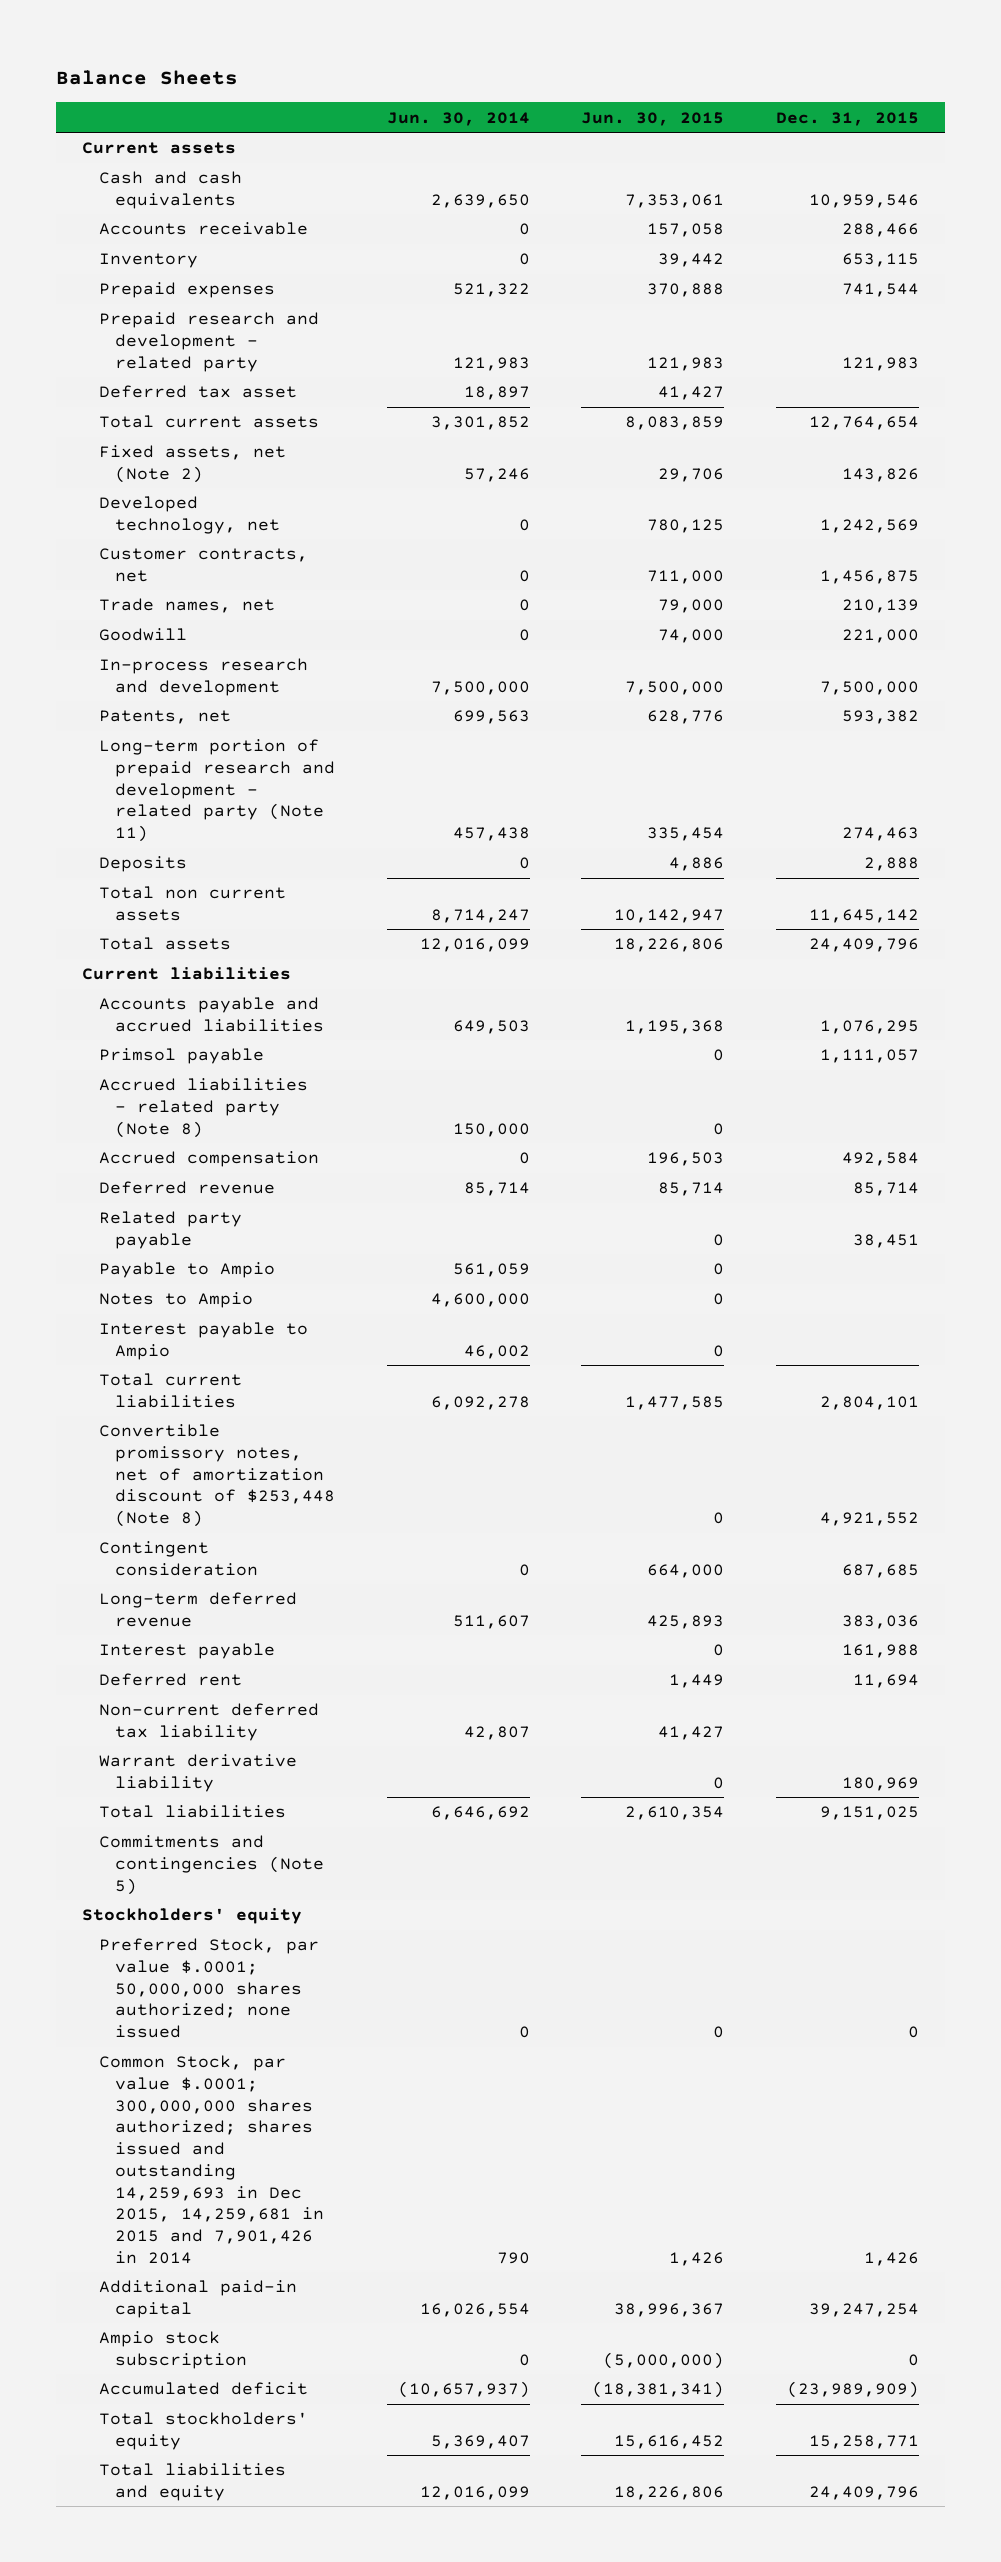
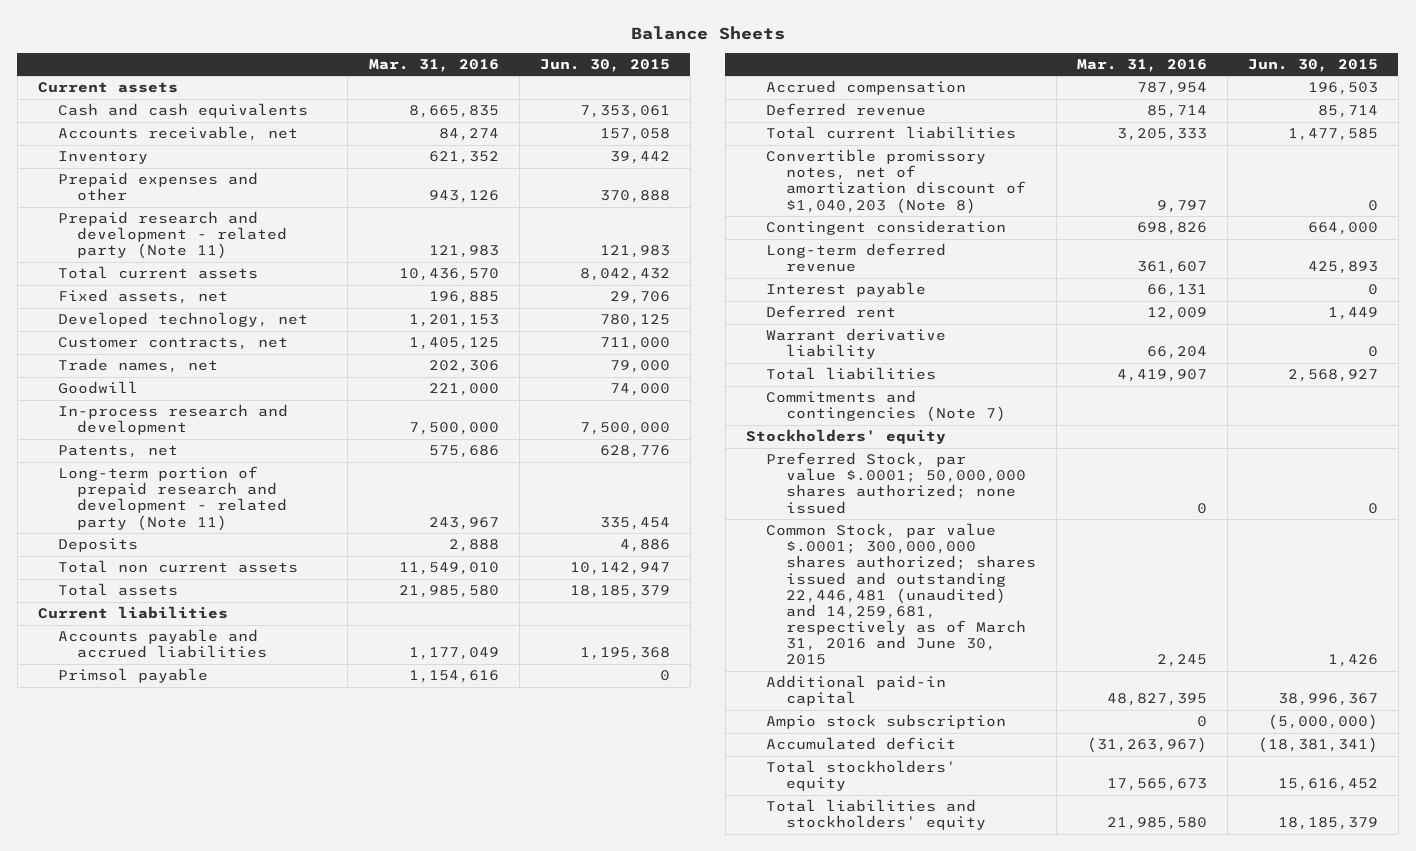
- | Jun. 30, 2014 | Jun. 30, 2015 | Dec. 31, 2015
+ | Mar. 31, 2016 | Jun. 30, 2015
- Accounts receivable | 0 | 157,058 | 288,466
+ Accounts receivable, net | 84,274 | 157,058
- Prepaid expenses | 521,322 | 370,888 | 741,544
- Prepaid research and development - related party | 121,983 | 121,983 | 121,983
- Deferred tax asset | 18,897 | 41,427 |
- Total current assets | 3,301,852 | 8,083,859 | 12,764,654
- Fixed assets, net (Note 2) | 57,246 | 29,706 | 143,826
+ Prepaid expenses and other | 943,126 | 370,888
+ Prepaid research and development - related party (Note 11) | 121,983 | 121,983
+ Total current assets | 10,436,570 | 8,042,432
+ Fixed assets, net | 196,885 | 29,706
- Total assets | 12,016,099 | 18,226,806 | 24,409,796
+ Total assets | 21,985,580 | 18,185,379
- Accrued liabilities - related party (Note 8) | 150,000 | 0 |
- Related party payable | | 0 | 38,451
- Payable to Ampio | 561,059 | 0 |
- Notes to Ampio | 4,600,000 | 0 |
- Interest payable to Ampio | 46,002 | 0 |
- Convertible promissory notes, net of amortization discount of $253,448 (Note 8) | | 0 | 4,921,552
+ Convertible promissory notes, net of amortization discount of $1,040,203 (Note 8) | 9,797 | 0
- Non-current deferred tax liability | 42,807 | 41,427 |
- Total liabilities | 6,646,692 | 2,610,354 | 9,151,025
- Commitments and contingencies (Note 5)
+ Total liabilities | 4,419,907 | 2,568,927
+ Commitments and contingencies (Note 7)
- Common Stock, par value $.0001; 300,000,000 shares authorized; shares issued and outstanding 14,259,693 in Dec 2015, 14,259,681 in 2015 and 7,901,426 in 2014 | 790 | 1,426 | 1,426
+ Common Stock, par value $.0001; 300,000,000 shares authorized; shares issued and outstanding 22,446,481 (unaudited) and 14,259,681, respectively as of March 31, 2016 and June 30, 2015 | 2,245 | 1,426
- Total liabilities and equity | 12,016,099 | 18,226,806 | 24,409,796
+ Total liabilities and stockholders' equity | 21,985,580 | 18,185,379

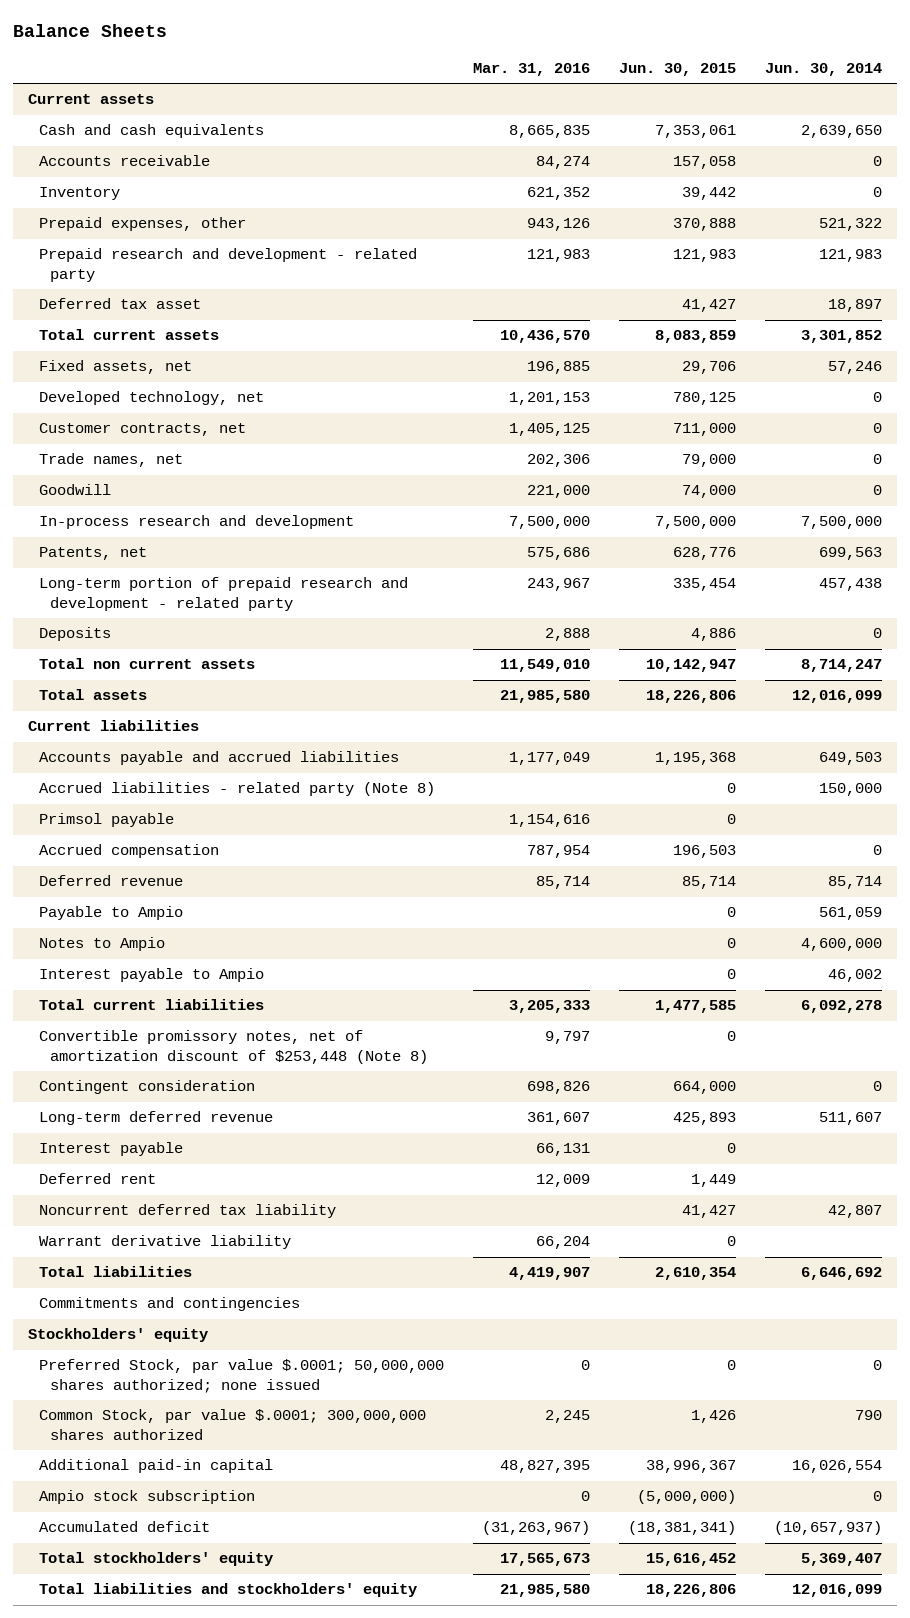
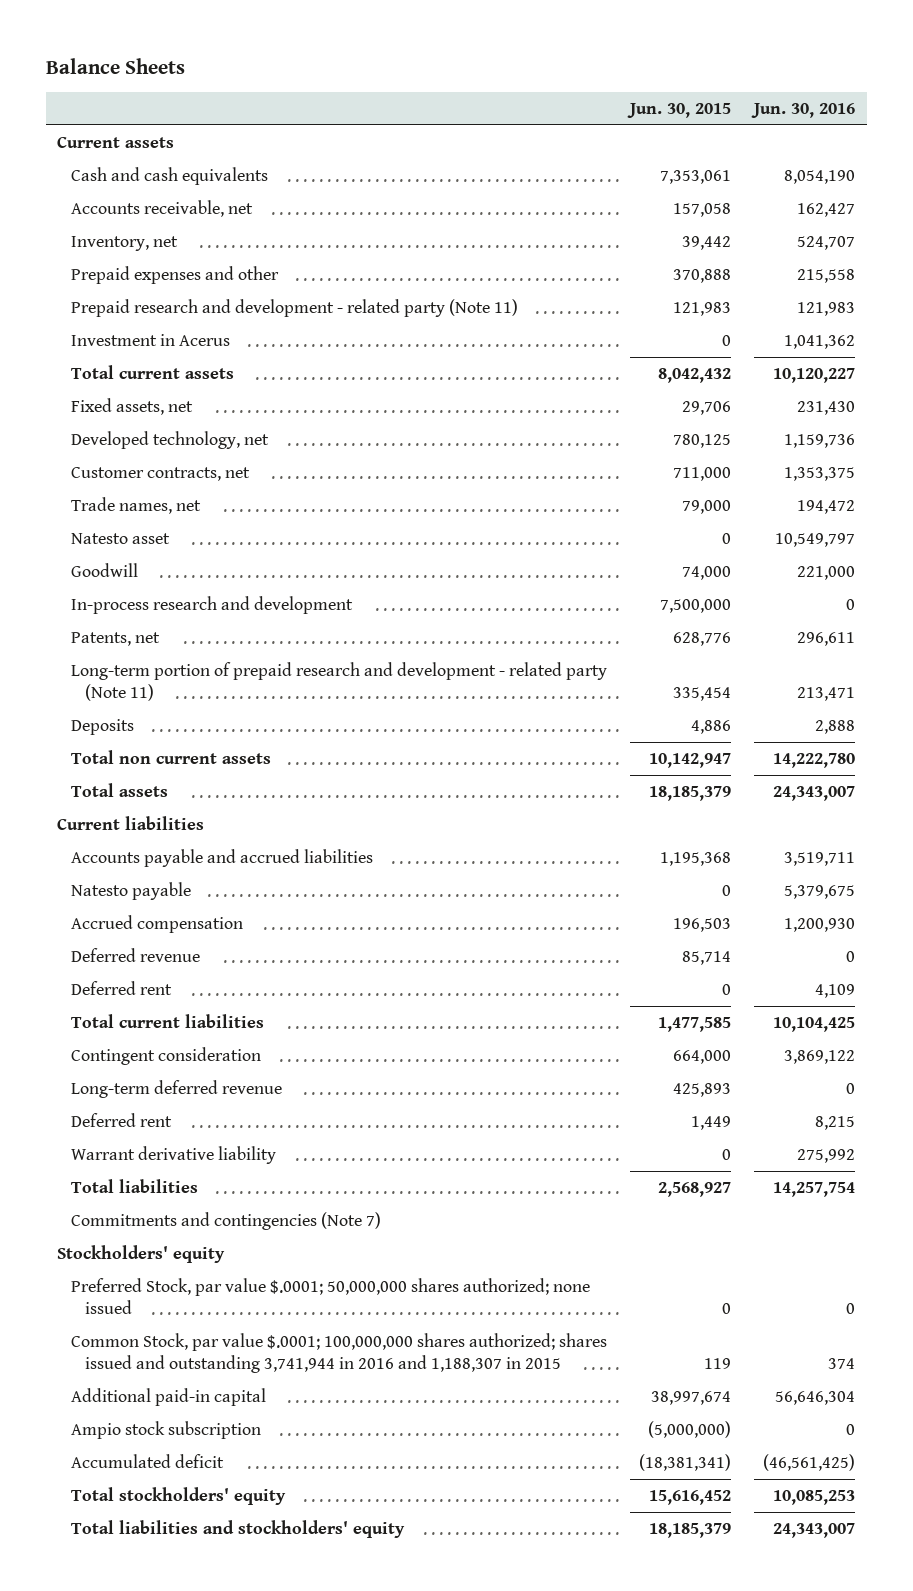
- | Mar. 31, 2016 | Jun. 30, 2015 | Jun. 30, 2014
+ | Jun. 30, 2015 | Jun. 30, 2016
- Accounts receivable | 84,274 | 157,058 | 0
- Inventory | 621,352 | 39,442 | 0
- Prepaid expenses, other | 943,126 | 370,888 | 521,322
- Prepaid research and development - related party | 121,983 | 121,983 | 121,983
- Deferred tax asset | | 41,427 | 18,897
- Total current assets | 10,436,570 | 8,083,859 | 3,301,852
+ Accounts receivable, net | 157,058 | 162,427
+ Inventory, net | 39,442 | 524,707
+ Prepaid expenses and other | 370,888 | 215,558
+ Prepaid research and development - related party (Note 11) | 121,983 | 121,983
+ Investment in Acerus | 0 | 1,041,362
+ Total current assets | 8,042,432 | 10,120,227
+ Natesto asset | 0 | 10,549,797
- Long-term portion of prepaid research and development - related party | 243,967 | 335,454 | 457,438
+ Long-term portion of prepaid research and development - related party (Note 11) | 335,454 | 213,471
- Total assets | 21,985,580 | 18,226,806 | 12,016,099
+ Total assets | 18,185,379 | 24,343,007
- Accrued liabilities - related party (Note 8) | | 0 | 150,000
- Primsol payable | 1,154,616 | 0 |
+ Natesto payable | 0 | 5,379,675
- Payable to Ampio | | 0 | 561,059
- Notes to Ampio | | 0 | 4,600,000
- Interest payable to Ampio | | 0 | 46,002
+ Deferred rent | 0 | 4,109
- Convertible promissory notes, net of amortization discount of $253,448 (Note 8) | 9,797 | 0 |
- Interest payable | 66,131 | 0 |
- Noncurrent deferred tax liability | | 41,427 | 42,807
- Total liabilities | 4,419,907 | 2,610,354 | 6,646,692
- Commitments and contingencies
+ Total liabilities | 2,568,927 | 14,257,754
+ Commitments and contingencies (Note 7)
- Common Stock, par value $.0001; 300,000,000 shares authorized | 2,245 | 1,426 | 790
- Additional paid-in capital | 48,827,395 | 38,996,367 | 16,026,554
+ Common Stock, par value $.0001; 100,000,000 shares authorized; shares issued and outstanding 3,741,944 in 2016 and 1,188,307 in 2015 | 119 | 374
+ Additional paid-in capital | 38,997,674 | 56,646,304
- Total liabilities and stockholders' equity | 21,985,580 | 18,226,806 | 12,016,099
+ Total liabilities and stockholders' equity | 18,185,379 | 24,343,007

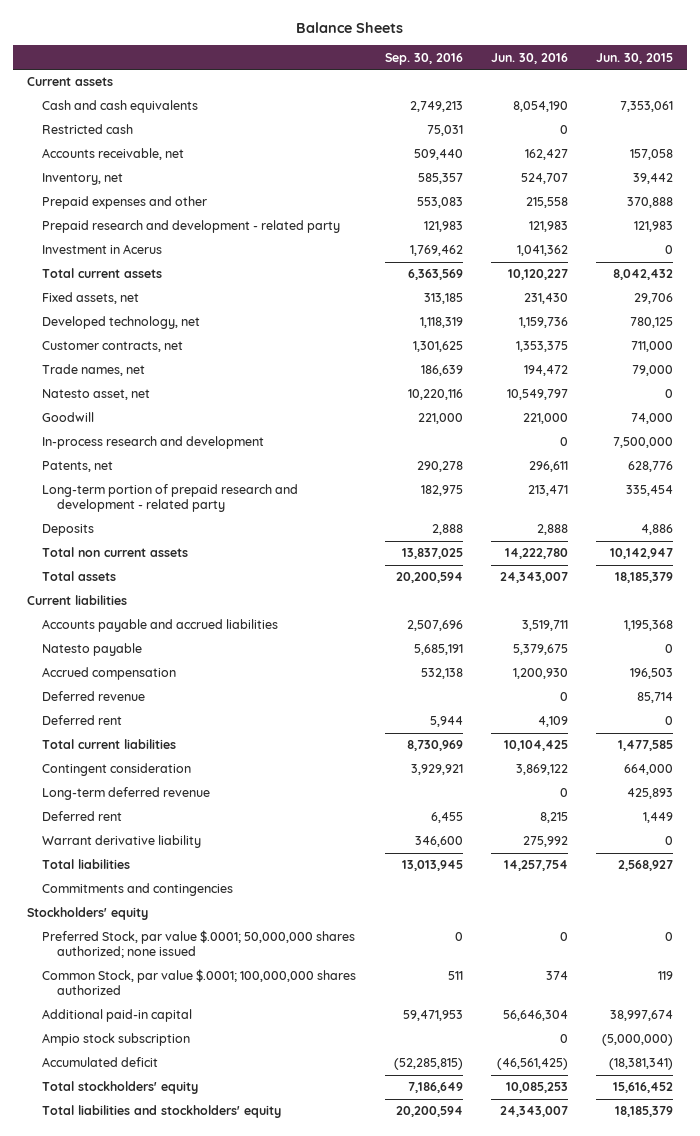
- | Jun. 30, 2015 | Jun. 30, 2016
+ | Sep. 30, 2016 | Jun. 30, 2016 | Jun. 30, 2015
+ Restricted cash | 75,031 | 0 |
- Prepaid research and development - related party (Note 11) | 121,983 | 121,983
+ Prepaid research and development - related party | 121,983 | 121,983 | 121,983
- Natesto asset | 0 | 10,549,797
+ Natesto asset, net | 10,220,116 | 10,549,797 | 0
- Long-term portion of prepaid research and development - related party (Note 11) | 335,454 | 213,471
+ Long-term portion of prepaid research and development - related party | 182,975 | 213,471 | 335,454
- Commitments and contingencies (Note 7)
+ Commitments and contingencies
- Common Stock, par value $.0001; 100,000,000 shares authorized; shares issued and outstanding 3,741,944 in 2016 and 1,188,307 in 2015 | 119 | 374
+ Common Stock, par value $.0001; 100,000,000 shares authorized | 511 | 374 | 119

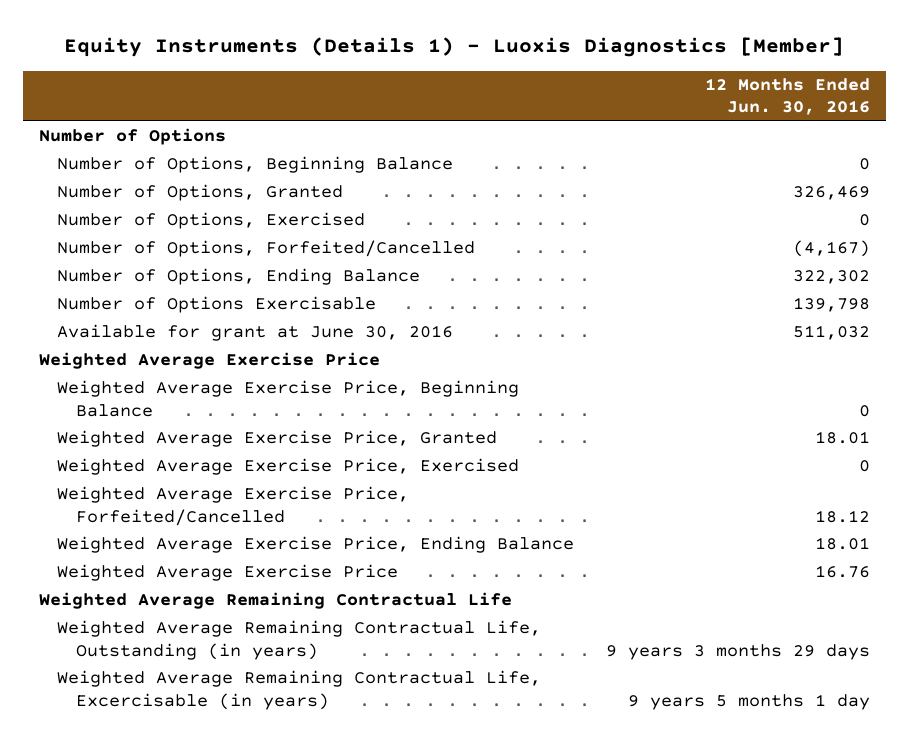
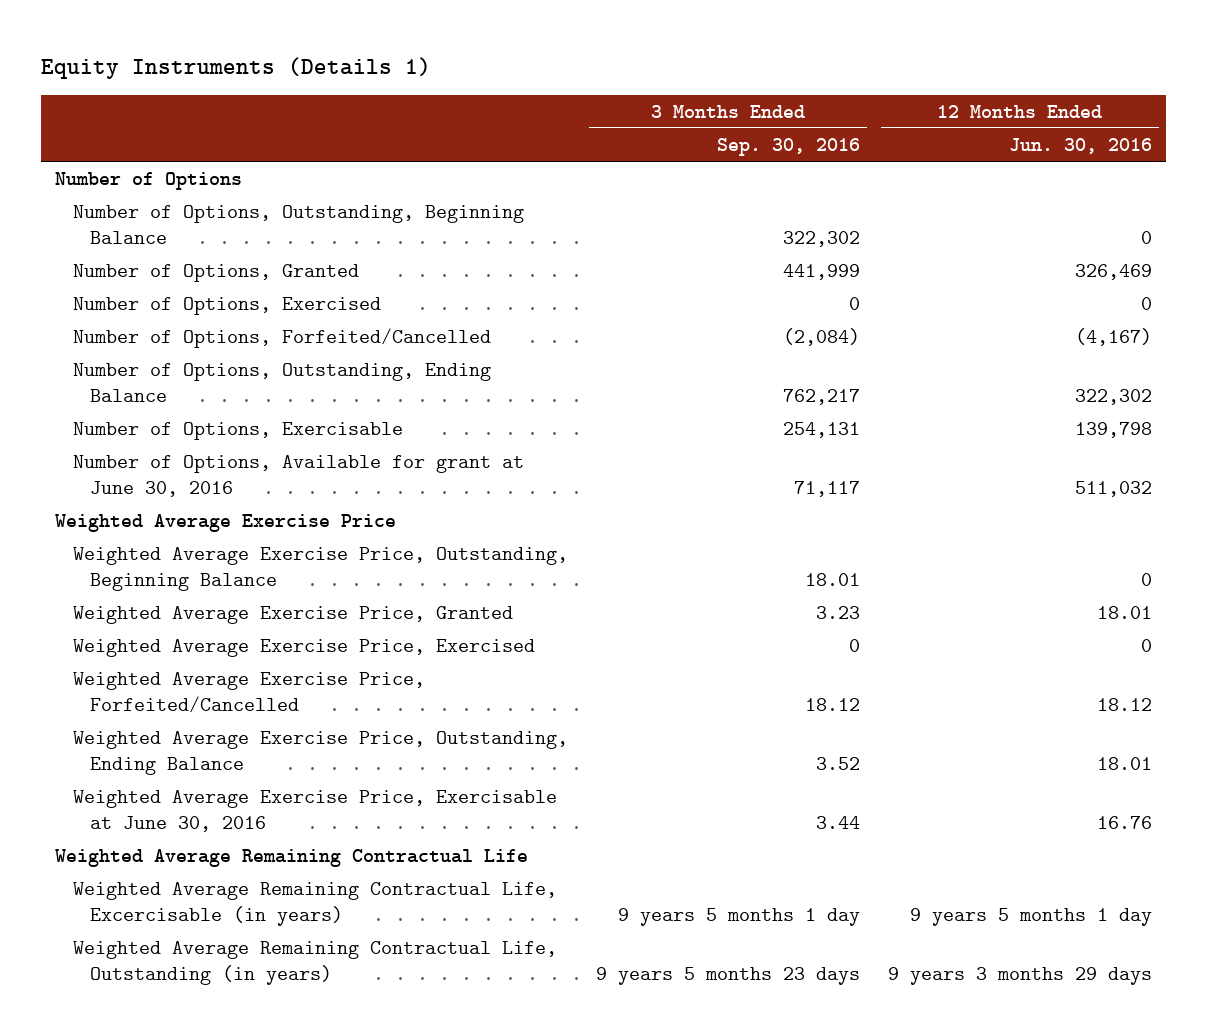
- Equity Instruments (Details 1) - Luoxis Diagnostics [Member]
+ Equity Instruments (Details 1)
- | 12 Months Ended Jun. 30, 2016
+ | 3 Months Ended Sep. 30, 2016 | 12 Months Ended Jun. 30, 2016
- Number of Options, Beginning Balance | 0
+ Number of Options, Outstanding, Beginning Balance | 322,302 | 0
- Number of Options, Ending Balance | 322,302
- Number of Options Exercisable | 139,798
- Available for grant at June 30, 2016 | 511,032
+ Number of Options, Outstanding, Ending Balance | 762,217 | 322,302
+ Number of Options, Exercisable | 254,131 | 139,798
+ Number of Options, Available for grant at June 30, 2016 | 71,117 | 511,032
- Weighted Average Exercise Price, Beginning Balance | 0
+ Weighted Average Exercise Price, Outstanding, Beginning Balance | 18.01 | 0
- Weighted Average Exercise Price, Ending Balance | 18.01
- Weighted Average Exercise Price | 16.76
+ Weighted Average Exercise Price, Outstanding, Ending Balance | 3.52 | 18.01
+ Weighted Average Exercise Price, Exercisable at June 30, 2016 | 3.44 | 16.76
moved down: Weighted Average Remaining Contractual Life, Outstanding (in years) | 9 years 5 months 23 days | 9 years 3 months 29 days

